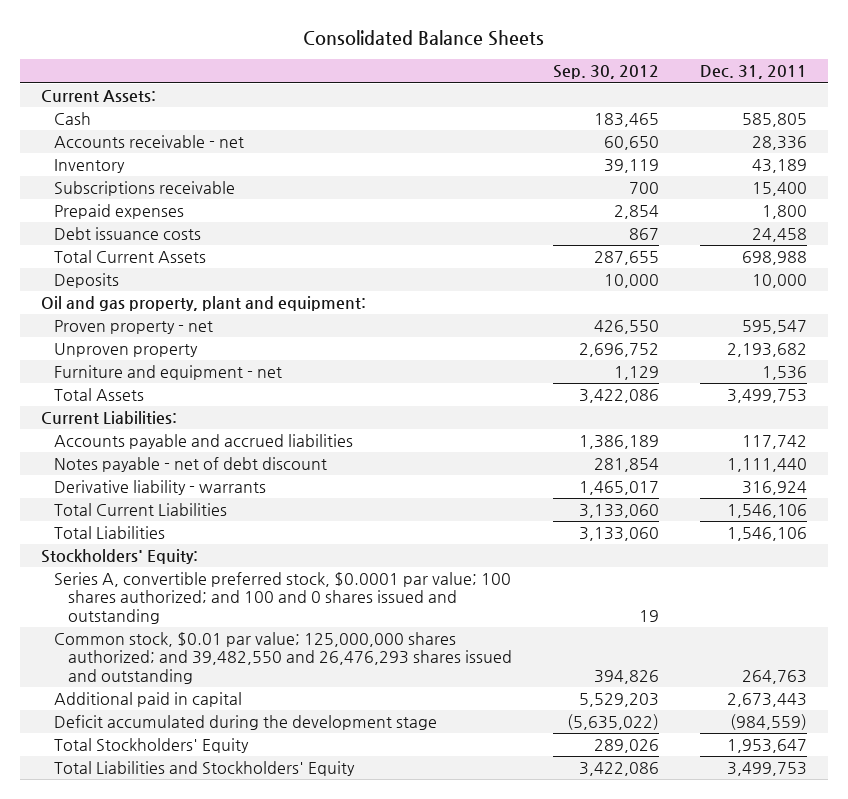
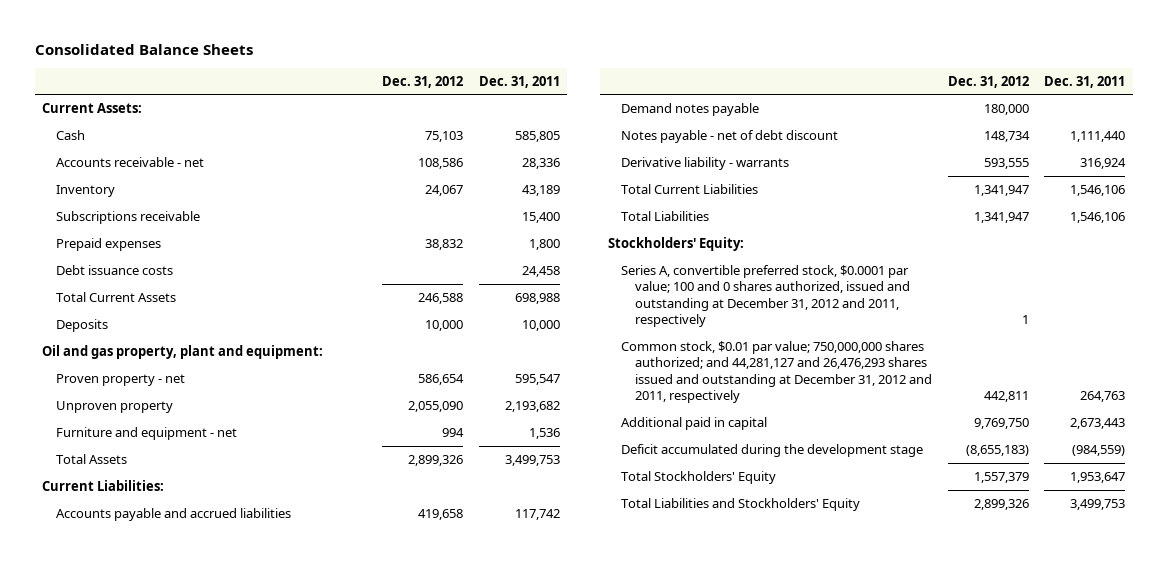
- | Sep. 30, 2012 | Dec. 31, 2011
+ | Dec. 31, 2012 | Dec. 31, 2011
+ Demand notes payable | 180,000 |
- Series A, convertible preferred stock, $0.0001 par value; 100 shares authorized; and 100 and 0 shares issued and outstanding | 19 |
- Common stock, $0.01 par value; 125,000,000 shares authorized; and 39,482,550 and 26,476,293 shares issued and outstanding | 394,826 | 264,763
+ Series A, convertible preferred stock, $0.0001 par value; 100 and 0 shares authorized, issued and outstanding at December 31, 2012 and 2011, respectively | 1 |
+ Common stock, $0.01 par value; 750,000,000 shares authorized; and 44,281,127 and 26,476,293 shares issued and outstanding at December 31, 2012 and 2011, respectively | 442,811 | 264,763

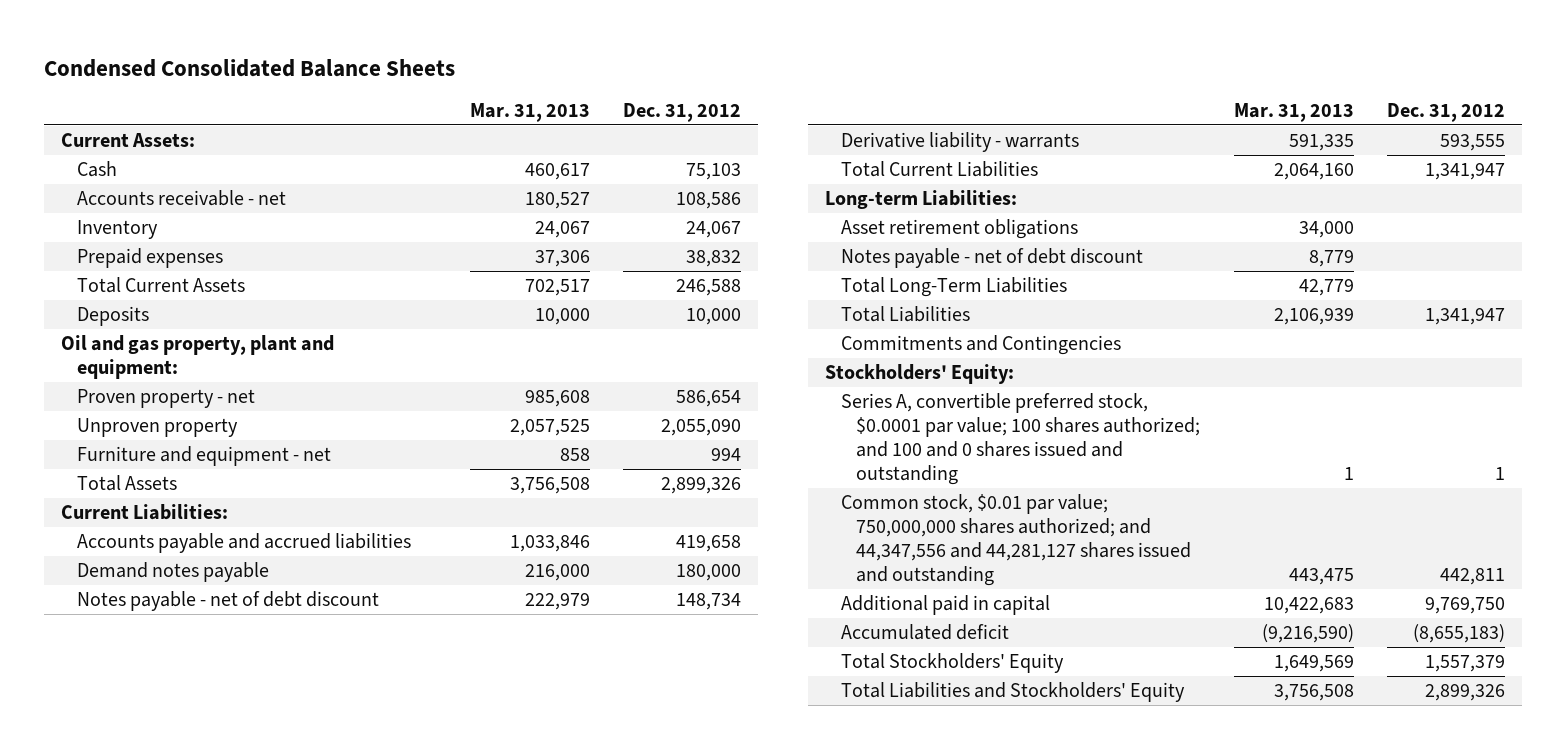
- Consolidated Balance Sheets
+ Condensed Consolidated Balance Sheets
- | Dec. 31, 2012 | Dec. 31, 2011
+ | Mar. 31, 2013 | Dec. 31, 2012
- Subscriptions receivable | | 15,400
- Debt issuance costs | | 24,458
+ Long-term Liabilities:
+ Asset retirement obligations | 34,000 |
+ Notes payable - net of debt discount | 8,779 |
+ Total Long-Term Liabilities | 42,779 |
+ Commitments and Contingencies
- Series A, convertible preferred stock, $0.0001 par value; 100 and 0 shares authorized, issued and outstanding at December 31, 2012 and 2011, respectively | 1 |
- Common stock, $0.01 par value; 750,000,000 shares authorized; and 44,281,127 and 26,476,293 shares issued and outstanding at December 31, 2012 and 2011, respectively | 442,811 | 264,763
+ Series A, convertible preferred stock, $0.0001 par value; 100 shares authorized; and 100 and 0 shares issued and outstanding | 1 | 1
+ Common stock, $0.01 par value; 750,000,000 shares authorized; and 44,347,556 and 44,281,127 shares issued and outstanding | 443,475 | 442,811
- Deficit accumulated during the development stage | (8,655,183) | (984,559)
+ Accumulated deficit | (9,216,590) | (8,655,183)

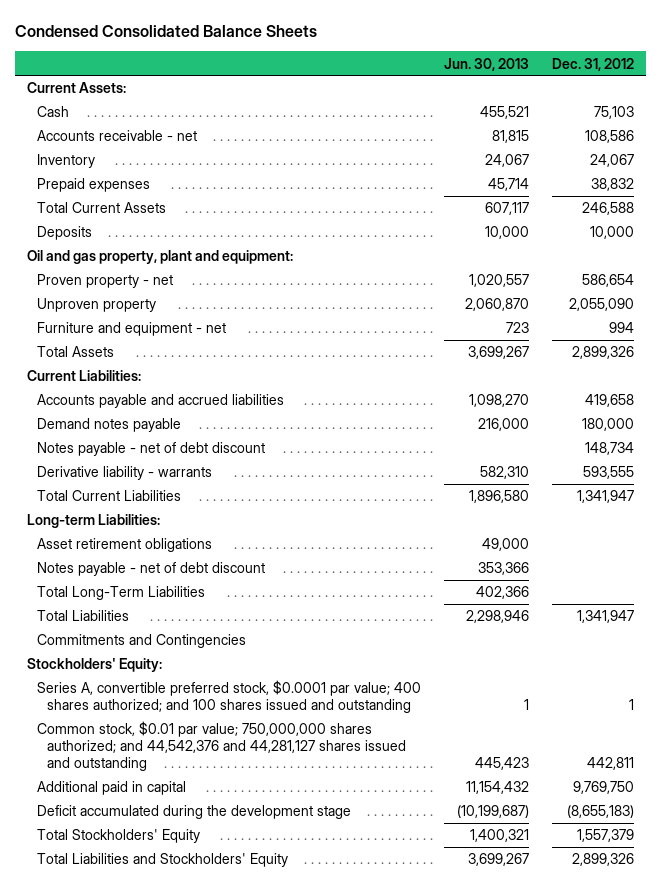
- | Mar. 31, 2013 | Dec. 31, 2012
+ | Jun. 30, 2013 | Dec. 31, 2012
- Series A, convertible preferred stock, $0.0001 par value; 100 shares authorized; and 100 and 0 shares issued and outstanding | 1 | 1
- Common stock, $0.01 par value; 750,000,000 shares authorized; and 44,347,556 and 44,281,127 shares issued and outstanding | 443,475 | 442,811
+ Series A, convertible preferred stock, $0.0001 par value; 400 shares authorized; and 100 shares issued and outstanding | 1 | 1
+ Common stock, $0.01 par value; 750,000,000 shares authorized; and 44,542,376 and 44,281,127 shares issued and outstanding | 445,423 | 442,811
- Accumulated deficit | (9,216,590) | (8,655,183)
+ Deficit accumulated during the development stage | (10,199,687) | (8,655,183)

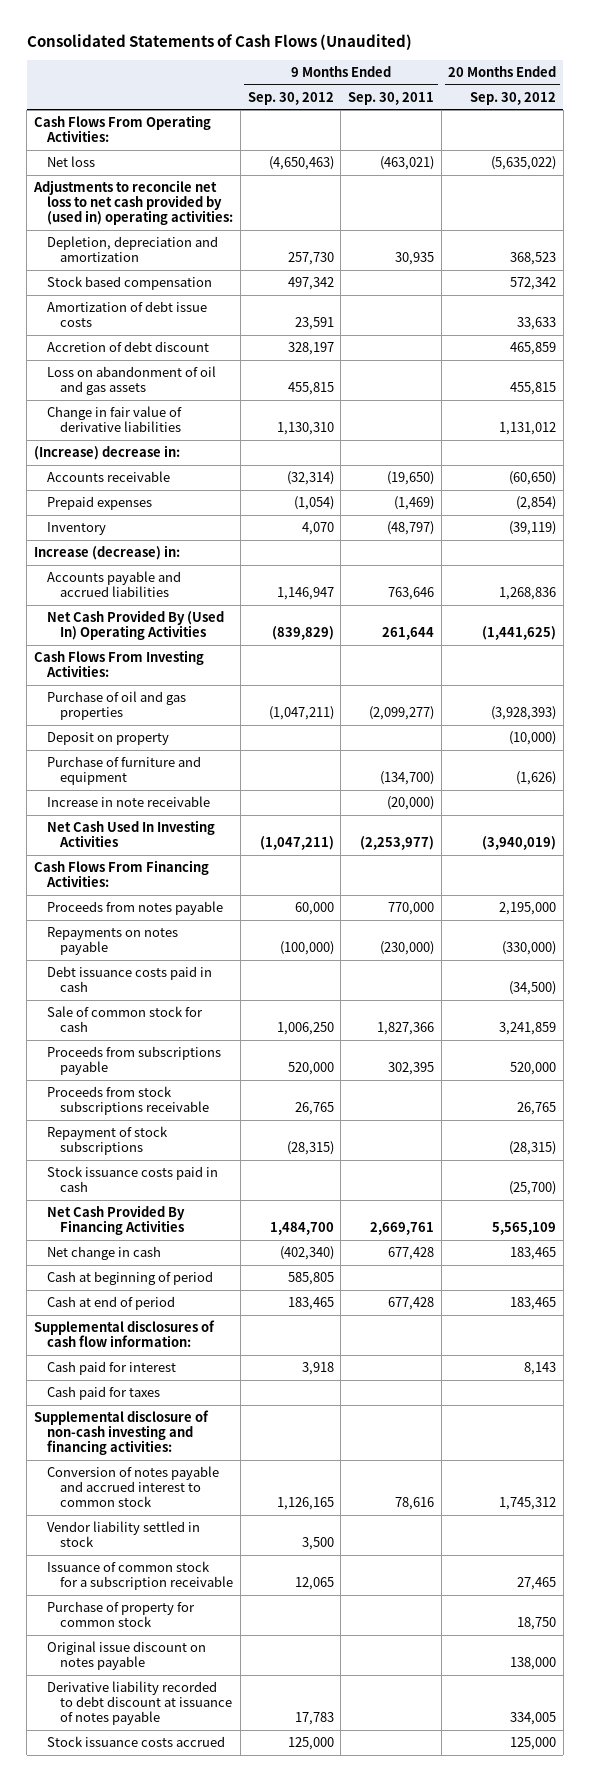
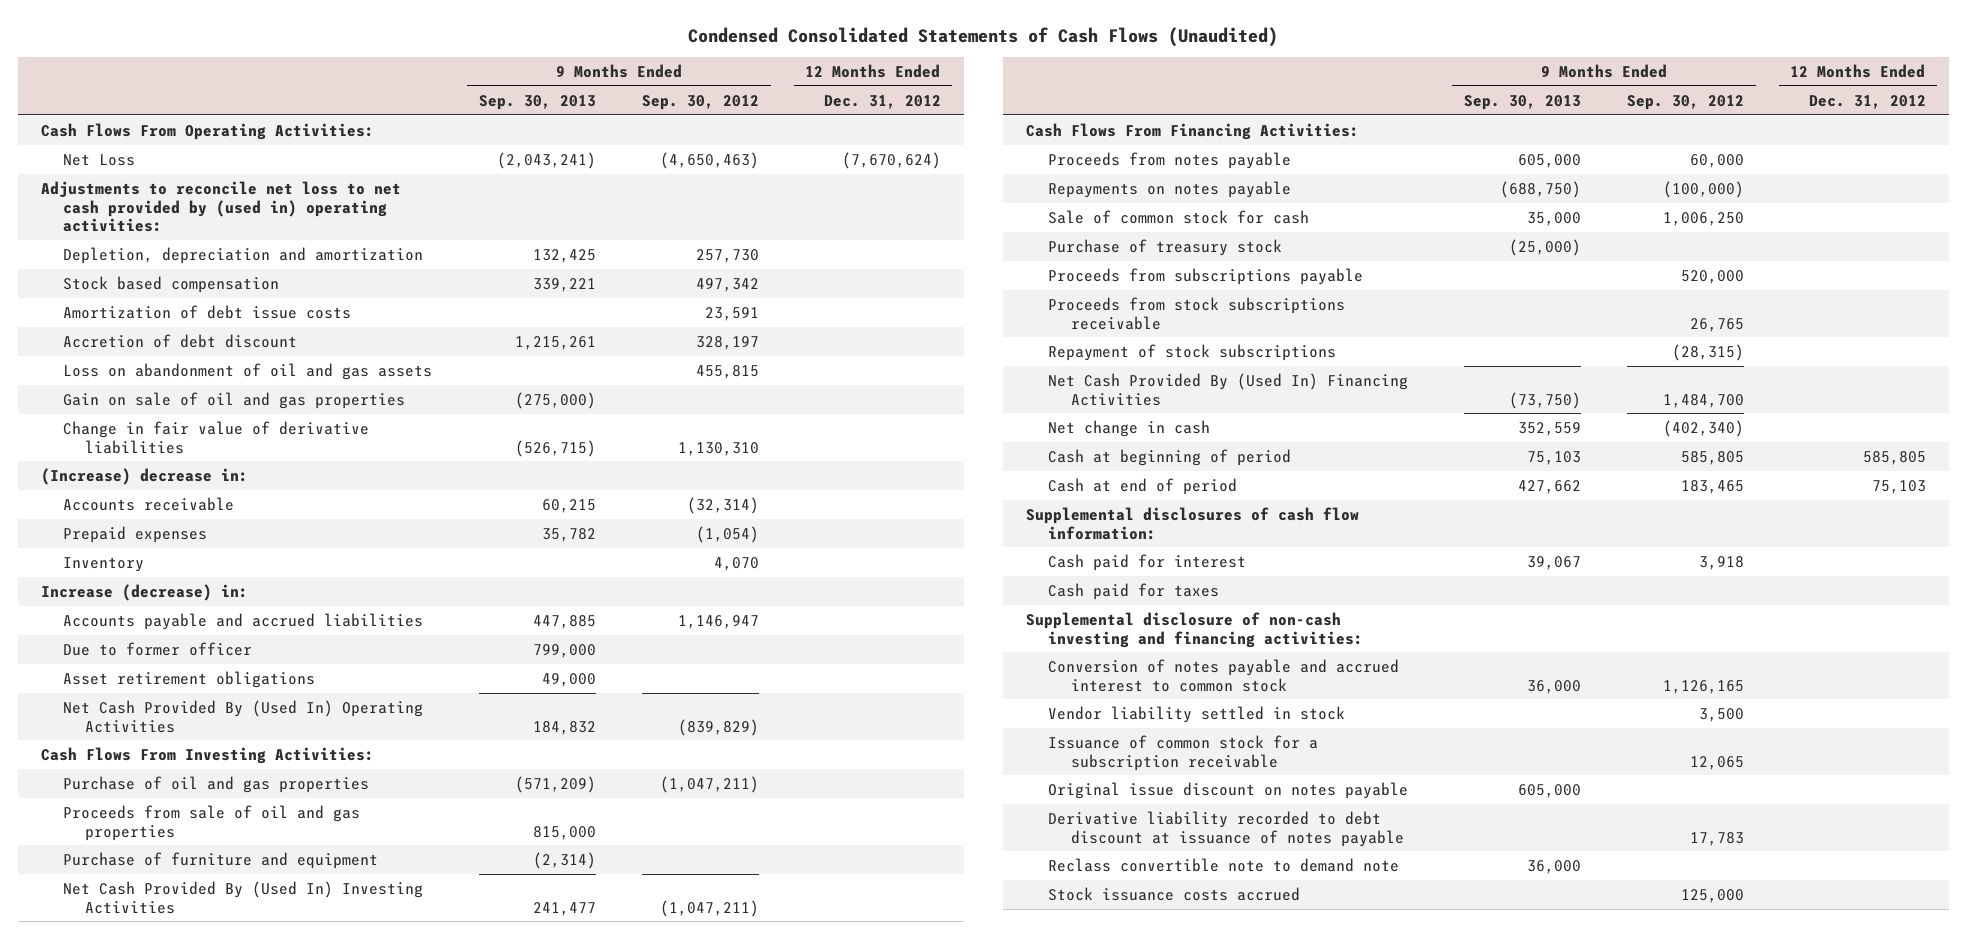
- Consolidated Statements of Cash Flows (Unaudited)
+ Condensed Consolidated Statements of Cash Flows (Unaudited)
- | 9 Months Ended Sep. 30, 2012 | 9 Months Ended Sep. 30, 2011 | 20 Months Ended Sep. 30, 2012
+ | 9 Months Ended Sep. 30, 2013 | 9 Months Ended Sep. 30, 2012 | 12 Months Ended Dec. 31, 2012
- Net loss | (4,650,463) | (463,021) | (5,635,022)
+ Net Loss | (2,043,241) | (4,650,463) | (7,670,624)
+ Gain on sale of oil and gas properties | (275,000) | |
+ Due to former officer | 799,000 | |
+ Asset retirement obligations | 49,000 | |
- Deposit on property | | | (10,000)
+ Proceeds from sale of oil and gas properties | 815,000 | |
- Increase in note receivable | | (20,000) |
- Net Cash Used In Investing Activities | (1,047,211) | (2,253,977) | (3,940,019)
+ Net Cash Provided By (Used In) Investing Activities | 241,477 | (1,047,211) |
- Debt issuance costs paid in cash | | | (34,500)
+ Purchase of treasury stock | (25,000) | |
- Stock issuance costs paid in cash | | | (25,700)
- Net Cash Provided By Financing Activities | 1,484,700 | 2,669,761 | 5,565,109
+ Net Cash Provided By (Used In) Financing Activities | (73,750) | 1,484,700 |
- Purchase of property for common stock | | | 18,750
+ Reclass convertible note to demand note | 36,000 | |

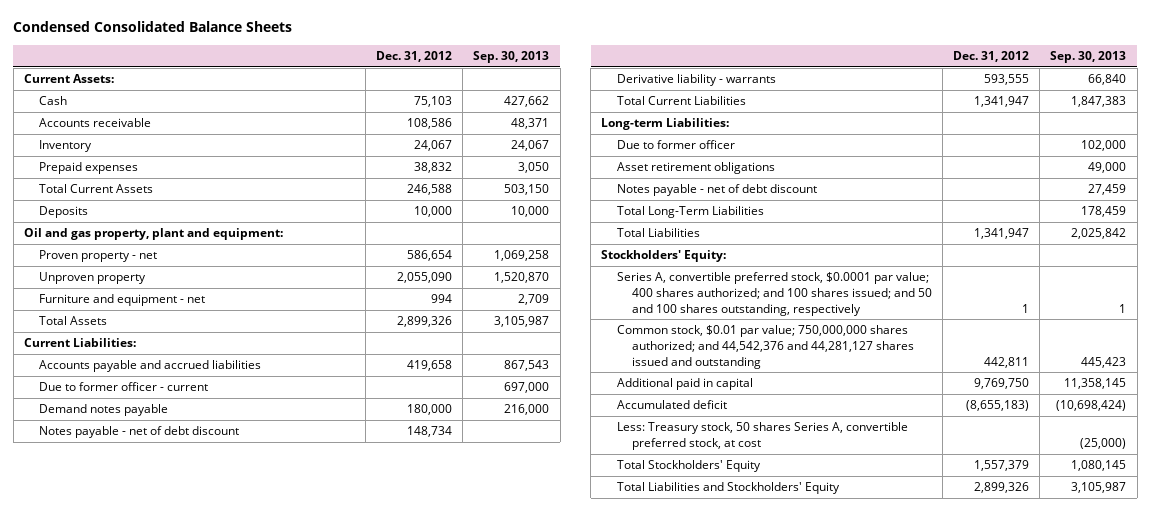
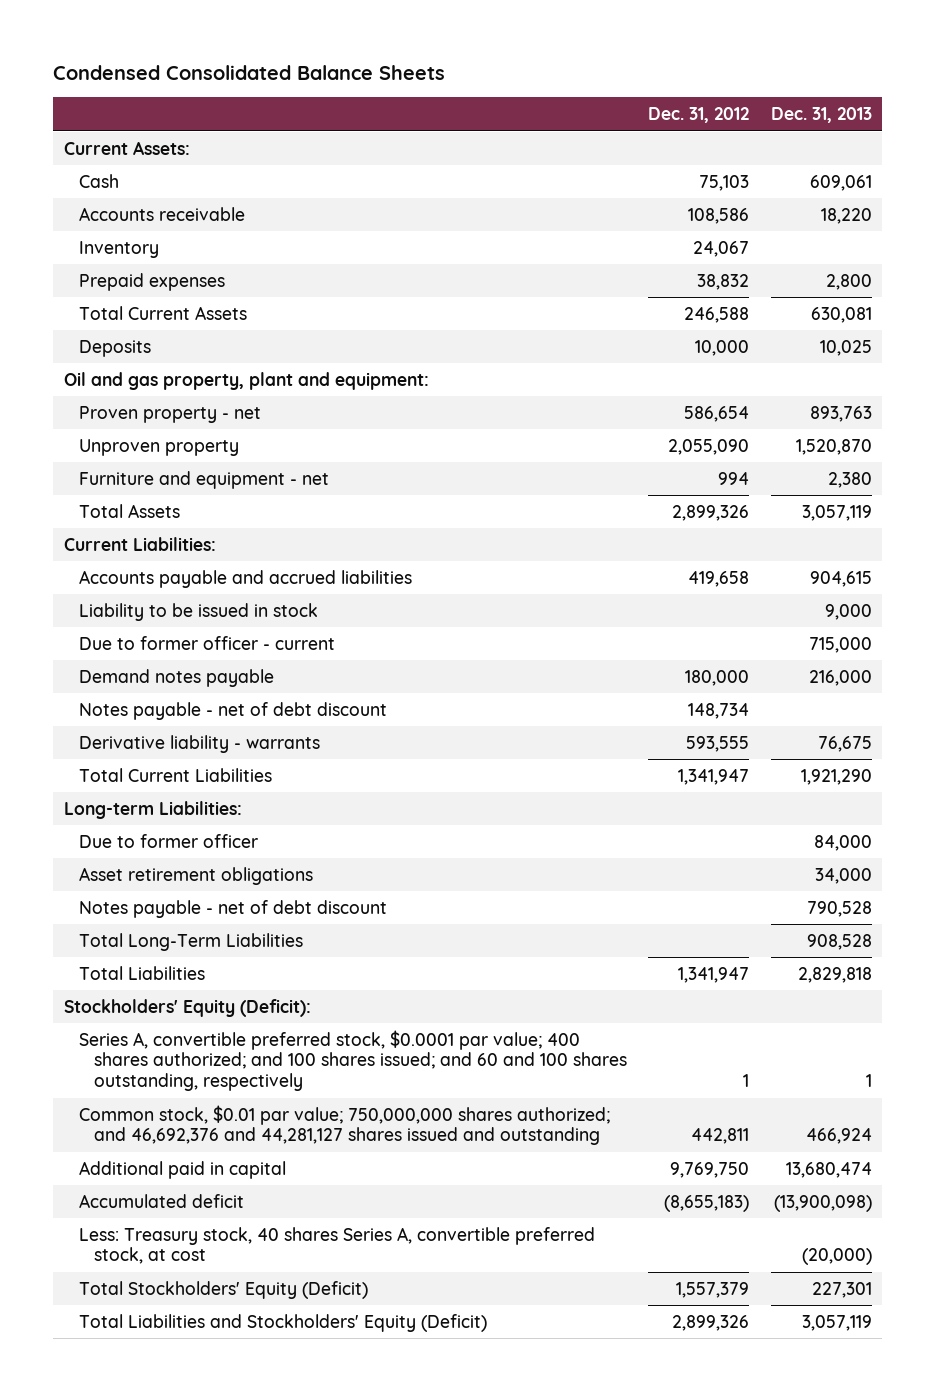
- | Dec. 31, 2012 | Sep. 30, 2013
+ | Dec. 31, 2012 | Dec. 31, 2013
+ Liability to be issued in stock | | 9,000
- Stockholders' Equity:
- Series A, convertible preferred stock, $0.0001 par value; 400 shares authorized; and 100 shares issued; and 50 and 100 shares outstanding, respectively | 1 | 1
- Common stock, $0.01 par value; 750,000,000 shares authorized; and 44,542,376 and 44,281,127 shares issued and outstanding | 442,811 | 445,423
+ Stockholders' Equity (Deficit):
+ Series A, convertible preferred stock, $0.0001 par value; 400 shares authorized; and 100 shares issued; and 60 and 100 shares outstanding, respectively | 1 | 1
+ Common stock, $0.01 par value; 750,000,000 shares authorized; and 46,692,376 and 44,281,127 shares issued and outstanding | 442,811 | 466,924
- Less: Treasury stock, 50 shares Series A, convertible preferred stock, at cost | | (25,000)
- Total Stockholders' Equity | 1,557,379 | 1,080,145
- Total Liabilities and Stockholders' Equity | 2,899,326 | 3,105,987
+ Less: Treasury stock, 40 shares Series A, convertible preferred stock, at cost | | (20,000)
+ Total Stockholders' Equity (Deficit) | 1,557,379 | 227,301
+ Total Liabilities and Stockholders' Equity (Deficit) | 2,899,326 | 3,057,119

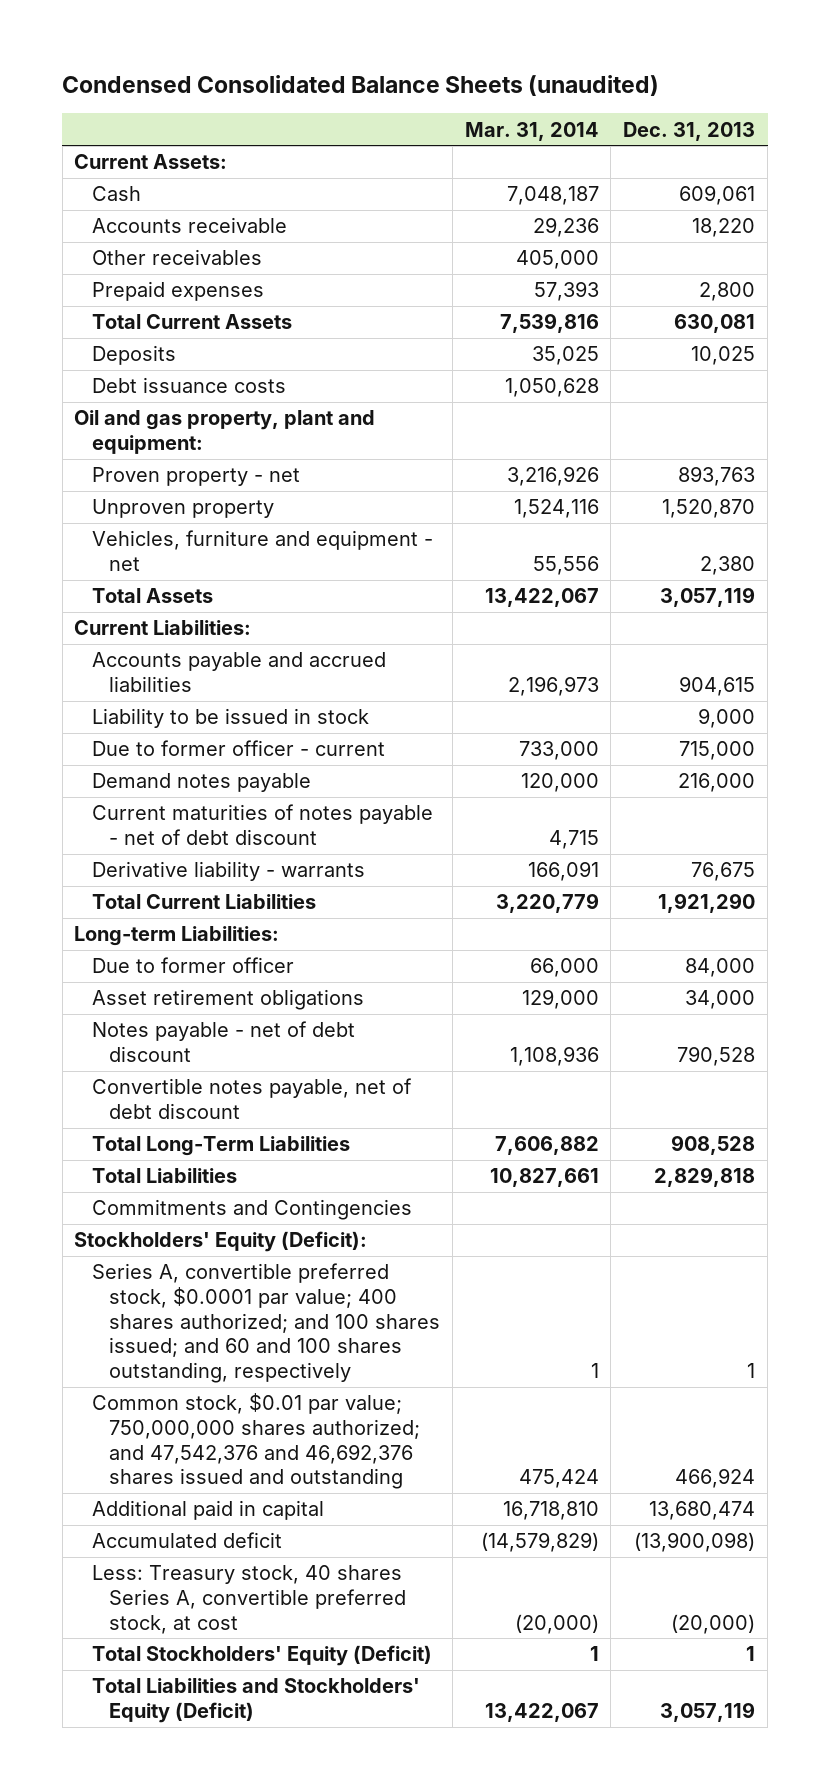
- Condensed Consolidated Balance Sheets
+ Condensed Consolidated Balance Sheets (unaudited)
- | Dec. 31, 2012 | Dec. 31, 2013
+ | Mar. 31, 2014 | Dec. 31, 2013
- Inventory | 24,067 |
+ Other receivables | 405,000 |
+ Debt issuance costs | 1,050,628 |
- Furniture and equipment - net | 994 | 2,380
+ Vehicles, furniture and equipment - net | 55,556 | 2,380
- Notes payable - net of debt discount | 148,734 |
+ Current maturities of notes payable - net of debt discount | 4,715 |
+ Convertible notes payable, net of debt discount
+ Commitments and Contingencies
- Common stock, $0.01 par value; 750,000,000 shares authorized; and 46,692,376 and 44,281,127 shares issued and outstanding | 442,811 | 466,924
+ Common stock, $0.01 par value; 750,000,000 shares authorized; and 47,542,376 and 46,692,376 shares issued and outstanding | 475,424 | 466,924
- Total Stockholders' Equity (Deficit) | 1,557,379 | 227,301
+ Total Stockholders' Equity (Deficit) | 1 | 1

